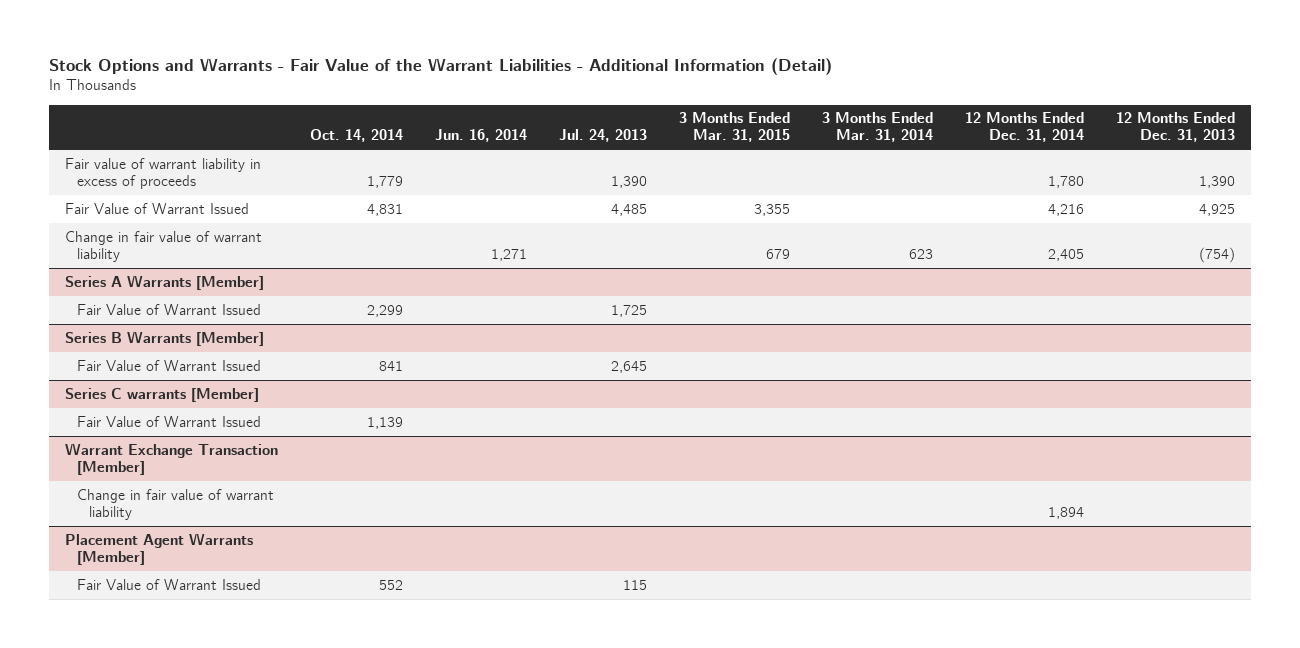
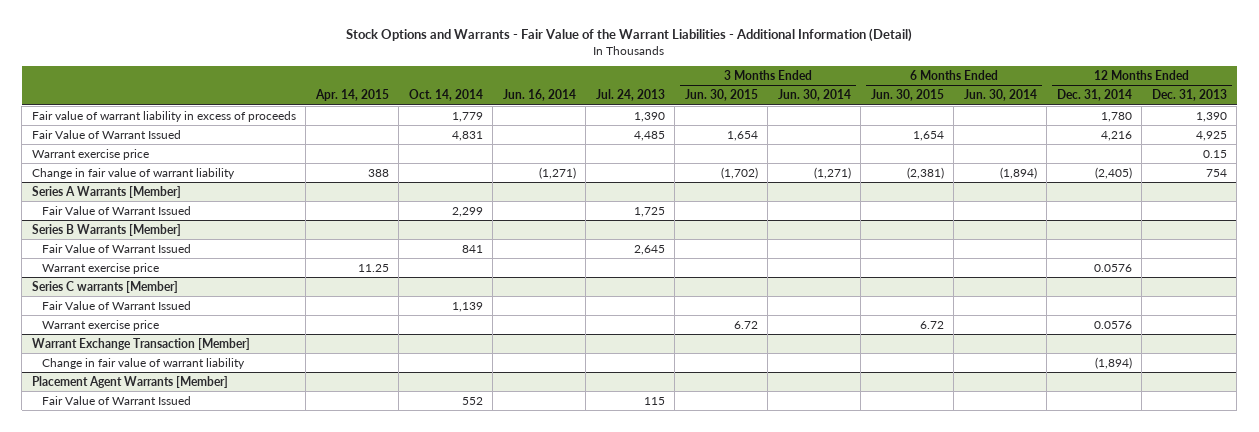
- | Oct. 14, 2014 | Jun. 16, 2014 | Jul. 24, 2013 | 3 Months Ended Mar. 31, 2015 | 3 Months Ended Mar. 31, 2014 | 12 Months Ended Dec. 31, 2014 | 12 Months Ended Dec. 31, 2013
+ | Apr. 14, 2015 | Oct. 14, 2014 | Jun. 16, 2014 | Jul. 24, 2013 | 3 Months Ended Jun. 30, 2015 | 3 Months Ended Jun. 30, 2014 | 6 Months Ended Jun. 30, 2015 | 6 Months Ended Jun. 30, 2014 | 12 Months Ended Dec. 31, 2014 | 12 Months Ended Dec. 31, 2013
- Change in fair value of warrant liability | | 1,271 | | 679 | 623 | 2,405 | (754)
+ Warrant exercise price | | | | | | | | | | 0.15
+ Change in fair value of warrant liability | 388 | | (1,271) | | (1,702) | (1,271) | (2,381) | (1,894) | (2,405) | 754
@ Series B Warrants [Member]
+ Warrant exercise price | 11.25 | | | | | | | | 0.0576 |
@ Series C warrants [Member]
+ Warrant exercise price | | | | | 6.72 | | 6.72 | | 0.0576 |
@ Warrant Exchange Transaction [Member]
- Change in fair value of warrant liability | | | | | | 1,894 |
+ Change in fair value of warrant liability | | | | | | | | | (1,894) |

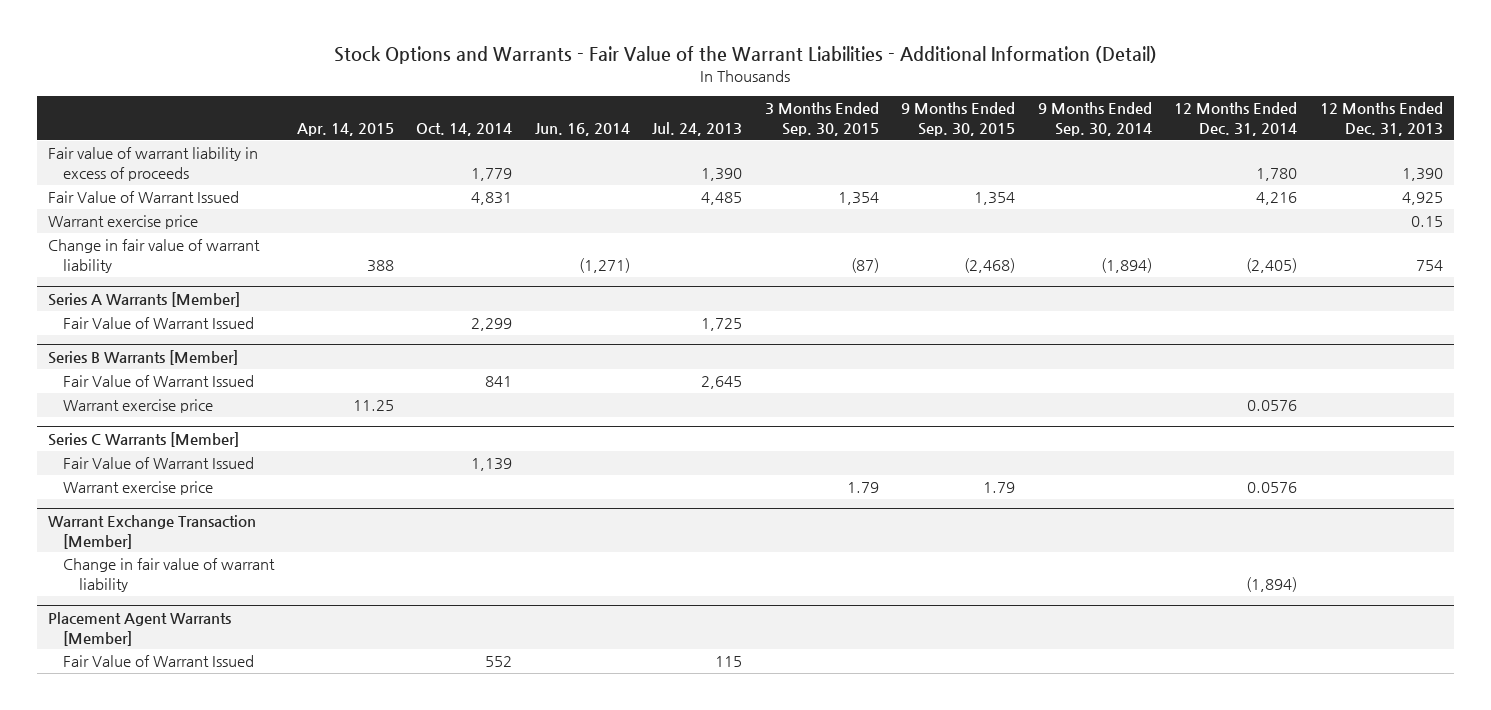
- | Apr. 14, 2015 | Oct. 14, 2014 | Jun. 16, 2014 | Jul. 24, 2013 | 3 Months Ended Jun. 30, 2015 | 3 Months Ended Jun. 30, 2014 | 6 Months Ended Jun. 30, 2015 | 6 Months Ended Jun. 30, 2014 | 12 Months Ended Dec. 31, 2014 | 12 Months Ended Dec. 31, 2013
+ | Apr. 14, 2015 | Oct. 14, 2014 | Jun. 16, 2014 | Jul. 24, 2013 | 3 Months Ended Sep. 30, 2015 | 9 Months Ended Sep. 30, 2015 | 9 Months Ended Sep. 30, 2014 | 12 Months Ended Dec. 31, 2014 | 12 Months Ended Dec. 31, 2013
- Series C warrants [Member]
+ Series C Warrants [Member]

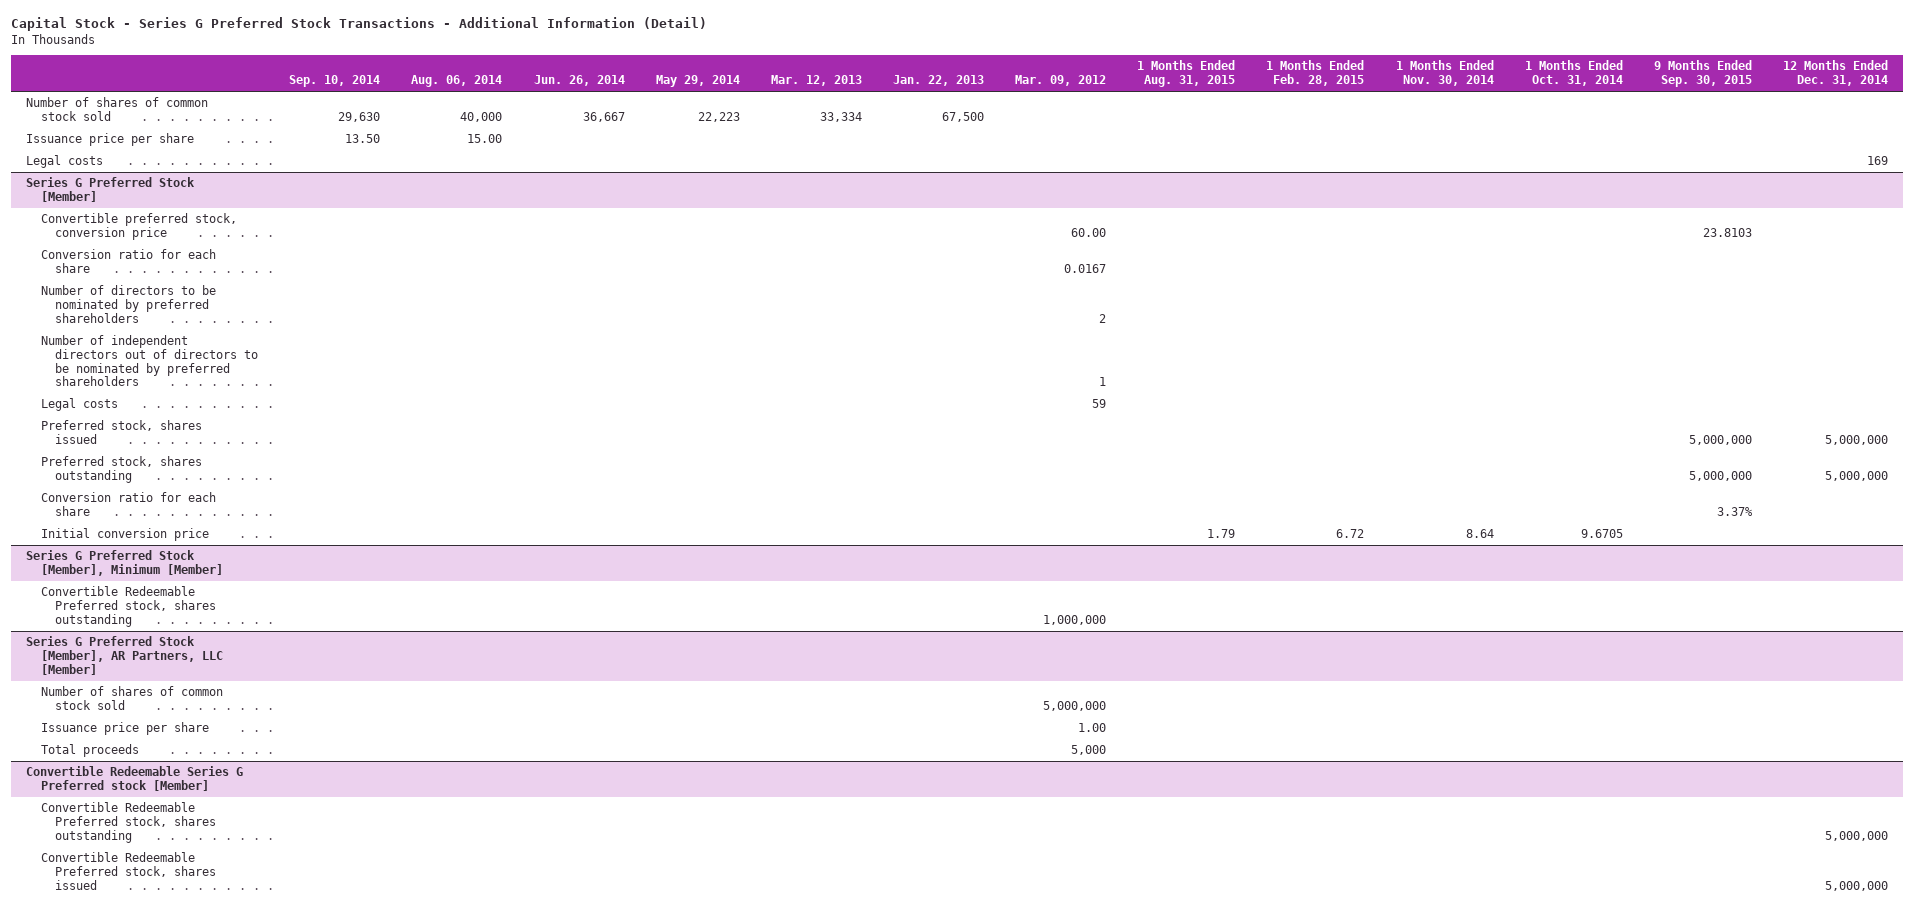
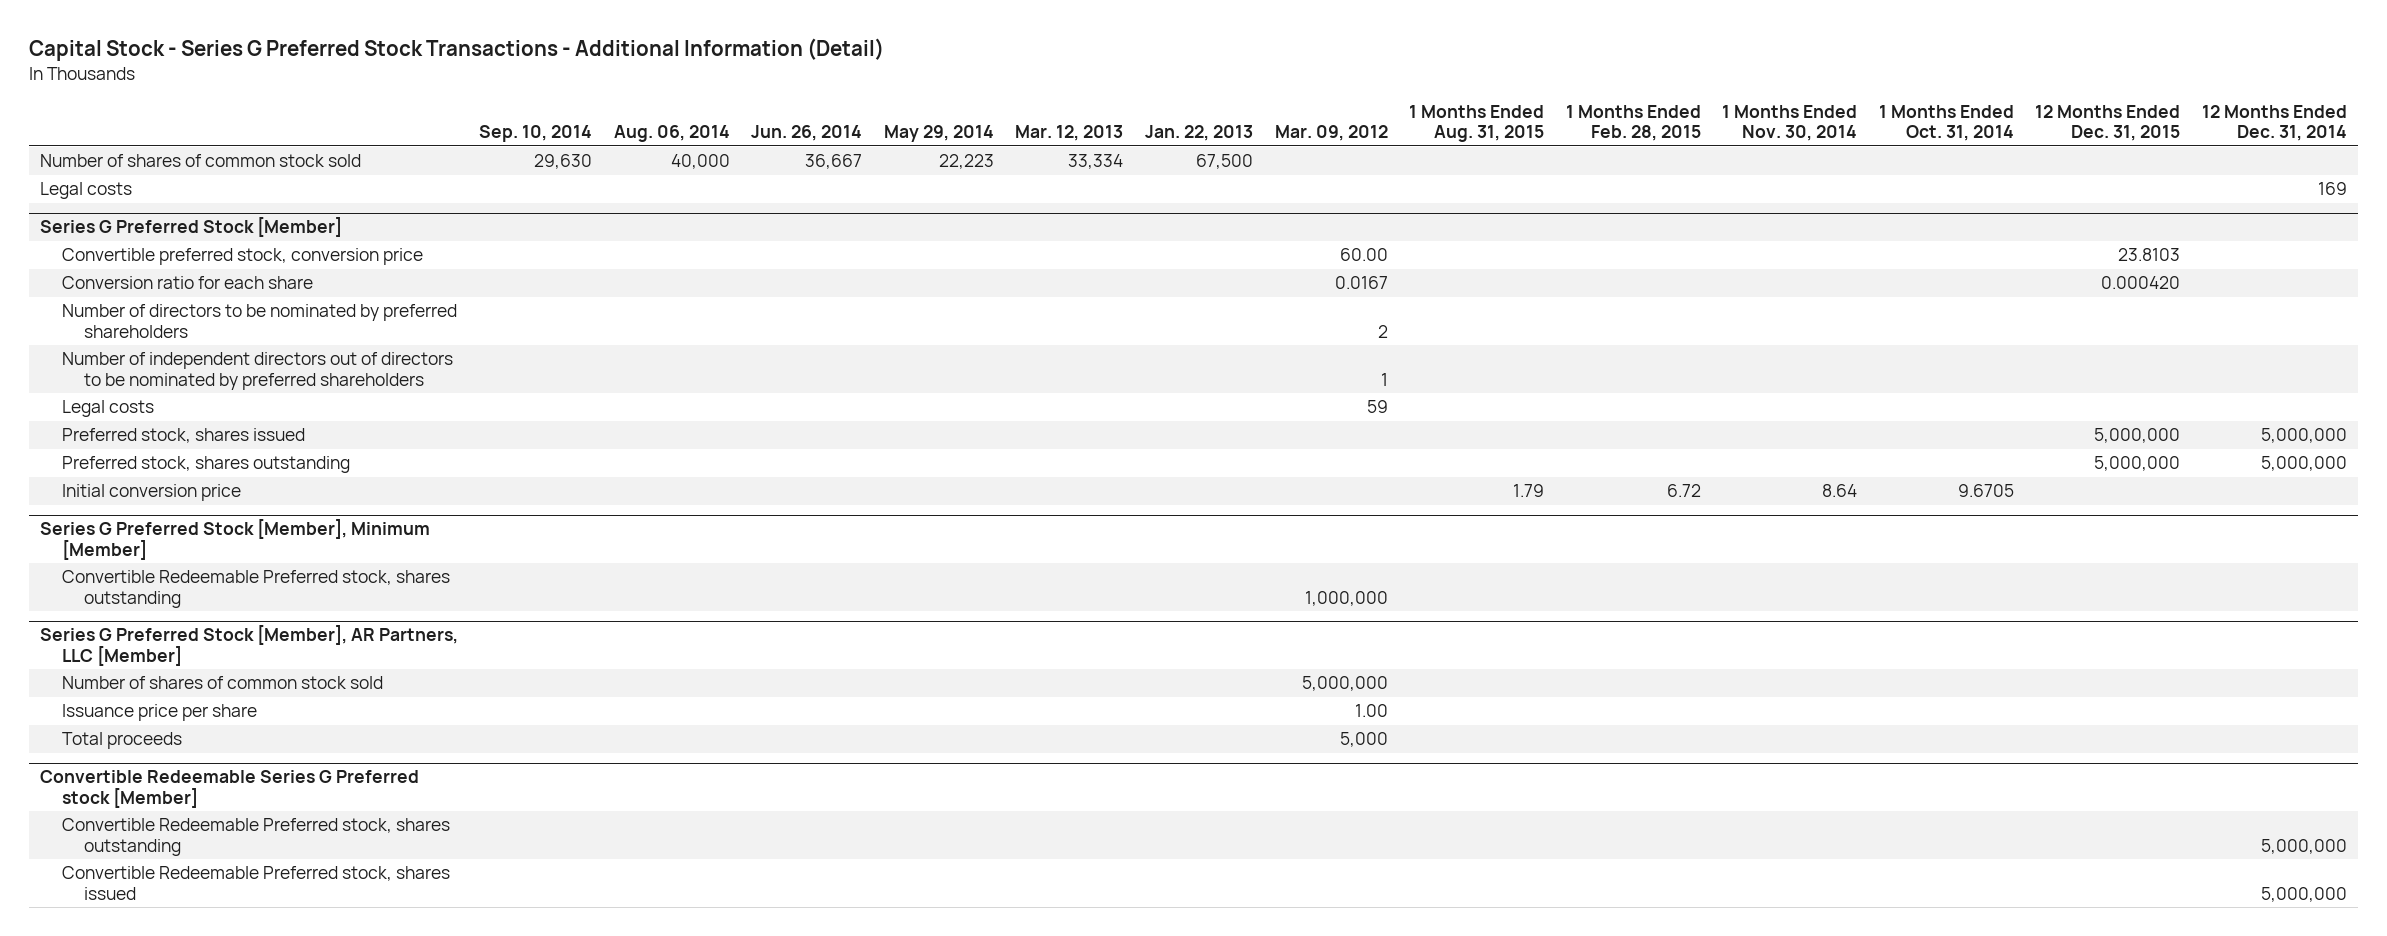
- | Sep. 10, 2014 | Aug. 06, 2014 | Jun. 26, 2014 | May 29, 2014 | Mar. 12, 2013 | Jan. 22, 2013 | Mar. 09, 2012 | 1 Months Ended Aug. 31, 2015 | 1 Months Ended Feb. 28, 2015 | 1 Months Ended Nov. 30, 2014 | 1 Months Ended Oct. 31, 2014 | 9 Months Ended Sep. 30, 2015 | 12 Months Ended Dec. 31, 2014
+ | Sep. 10, 2014 | Aug. 06, 2014 | Jun. 26, 2014 | May 29, 2014 | Mar. 12, 2013 | Jan. 22, 2013 | Mar. 09, 2012 | 1 Months Ended Aug. 31, 2015 | 1 Months Ended Feb. 28, 2015 | 1 Months Ended Nov. 30, 2014 | 1 Months Ended Oct. 31, 2014 | 12 Months Ended Dec. 31, 2015 | 12 Months Ended Dec. 31, 2014
- Issuance price per share | 13.50 | 15.00 | | | | | | | | | | |
@ Series G Preferred Stock [Member]
- Conversion ratio for each share | | | | | | | | | | | | 3.37% |

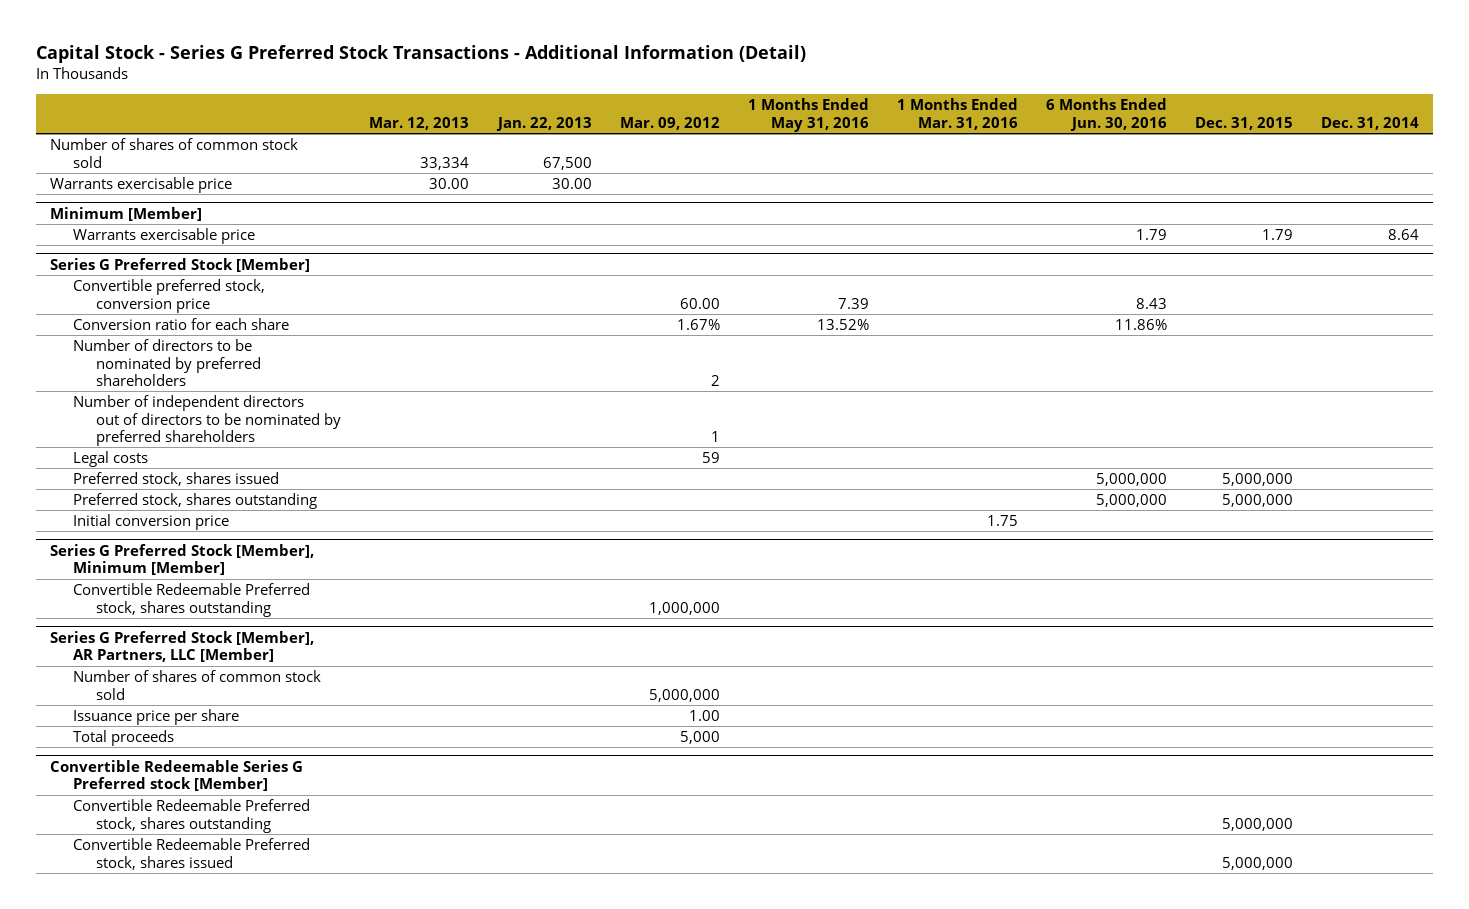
- | Sep. 10, 2014 | Aug. 06, 2014 | Jun. 26, 2014 | May 29, 2014 | Mar. 12, 2013 | Jan. 22, 2013 | Mar. 09, 2012 | 1 Months Ended Aug. 31, 2015 | 1 Months Ended Feb. 28, 2015 | 1 Months Ended Nov. 30, 2014 | 1 Months Ended Oct. 31, 2014 | 12 Months Ended Dec. 31, 2015 | 12 Months Ended Dec. 31, 2014
+ | Mar. 12, 2013 | Jan. 22, 2013 | Mar. 09, 2012 | 1 Months Ended May 31, 2016 | 1 Months Ended Mar. 31, 2016 | 6 Months Ended Jun. 30, 2016 | Dec. 31, 2015 | Dec. 31, 2014
- Legal costs | | | | | | | | | | | | | 169
+ Warrants exercisable price | 30.00 | 30.00 | | | | | |
+ Minimum [Member]
+ Warrants exercisable price | | | | | | 1.79 | 1.79 | 8.64
@ Series G Preferred Stock [Member]
- Conversion ratio for each share | | | | | | | 0.0167 | | | | | 0.000420 |
+ Conversion ratio for each share | | | 1.67% | 13.52% | | 11.86% | |

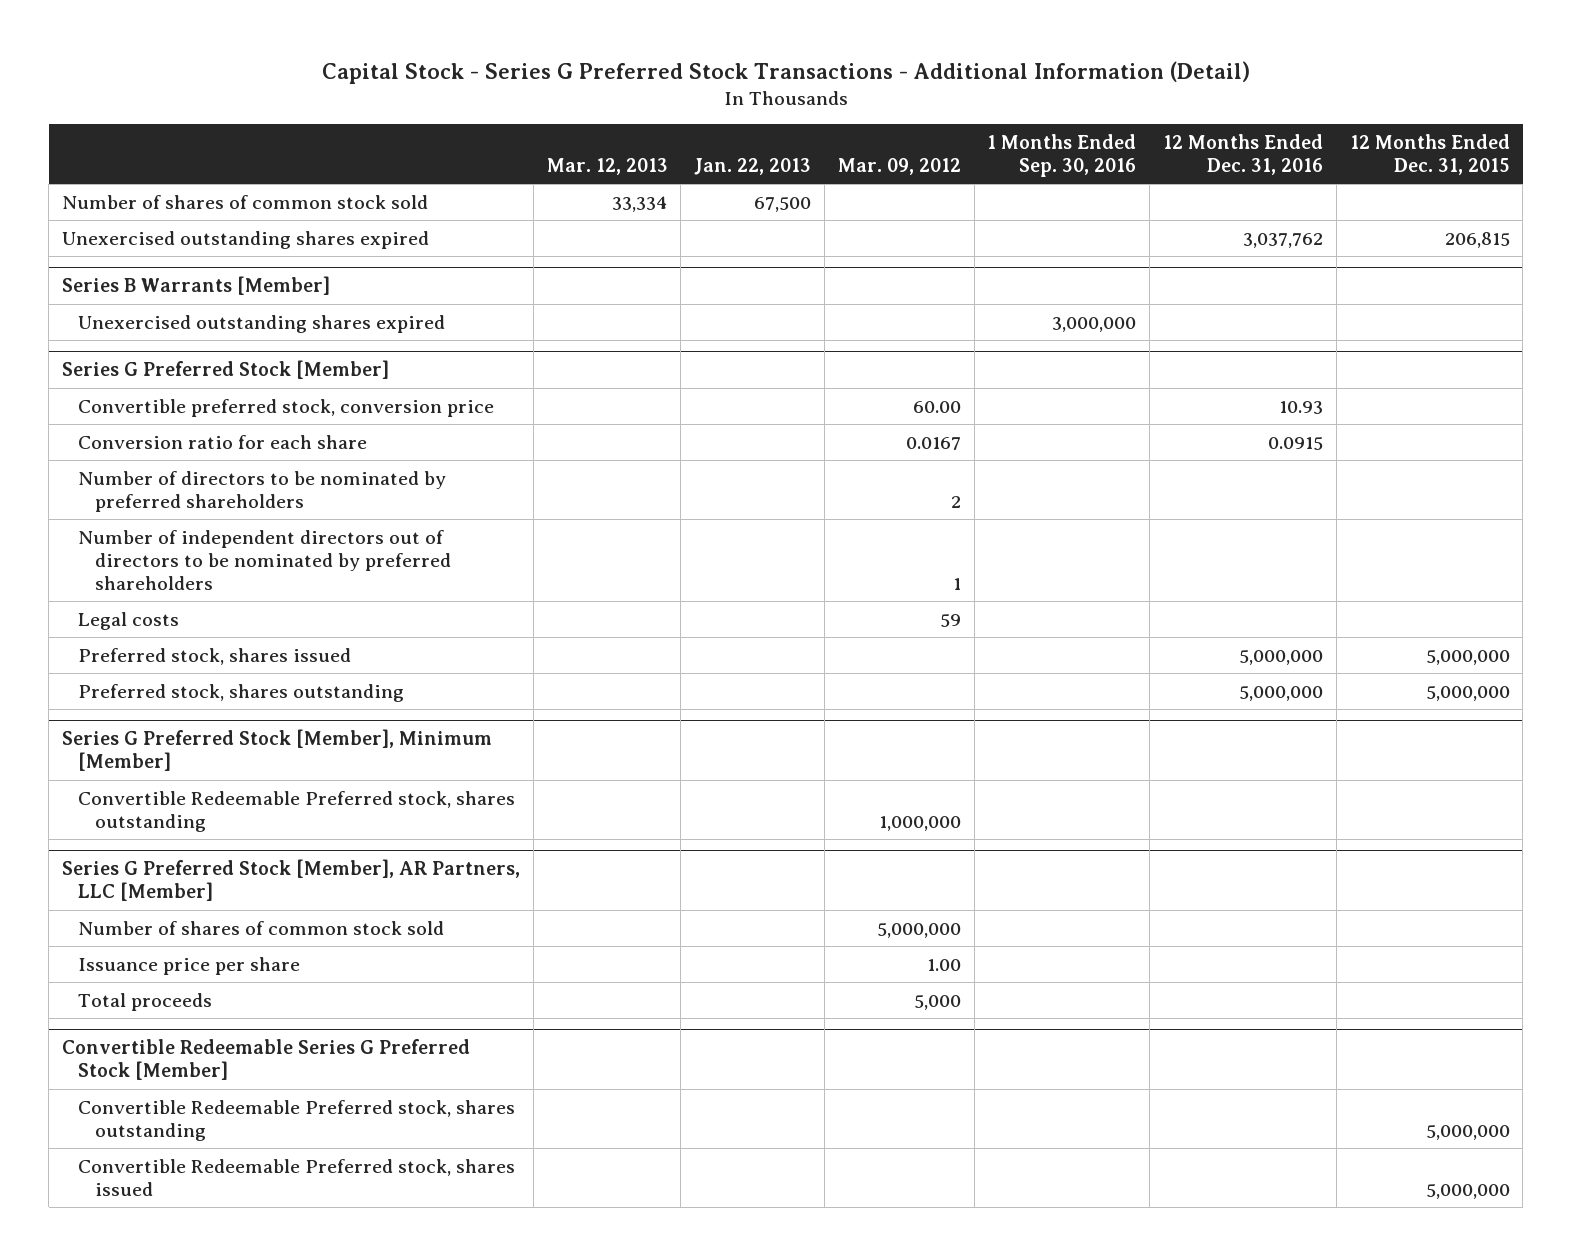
- | Mar. 12, 2013 | Jan. 22, 2013 | Mar. 09, 2012 | 1 Months Ended May 31, 2016 | 1 Months Ended Mar. 31, 2016 | 6 Months Ended Jun. 30, 2016 | Dec. 31, 2015 | Dec. 31, 2014
+ | Mar. 12, 2013 | Jan. 22, 2013 | Mar. 09, 2012 | 1 Months Ended Sep. 30, 2016 | 12 Months Ended Dec. 31, 2016 | 12 Months Ended Dec. 31, 2015
- Warrants exercisable price | 30.00 | 30.00 | | | | | |
- Minimum [Member]
- Warrants exercisable price | | | | | | 1.79 | 1.79 | 8.64
+ Unexercised outstanding shares expired | | | | | 3,037,762 | 206,815
+ Series B Warrants [Member]
+ Unexercised outstanding shares expired | | | | 3,000,000 | |
@ Series G Preferred Stock [Member]
- Conversion ratio for each share | | | 1.67% | 13.52% | | 11.86% | |
+ Conversion ratio for each share | | | 0.0167 | | 0.0915 |
- Initial conversion price | | | | | 1.75 | | |
- Convertible Redeemable Series G Preferred stock [Member]
+ Convertible Redeemable Series G Preferred Stock [Member]

